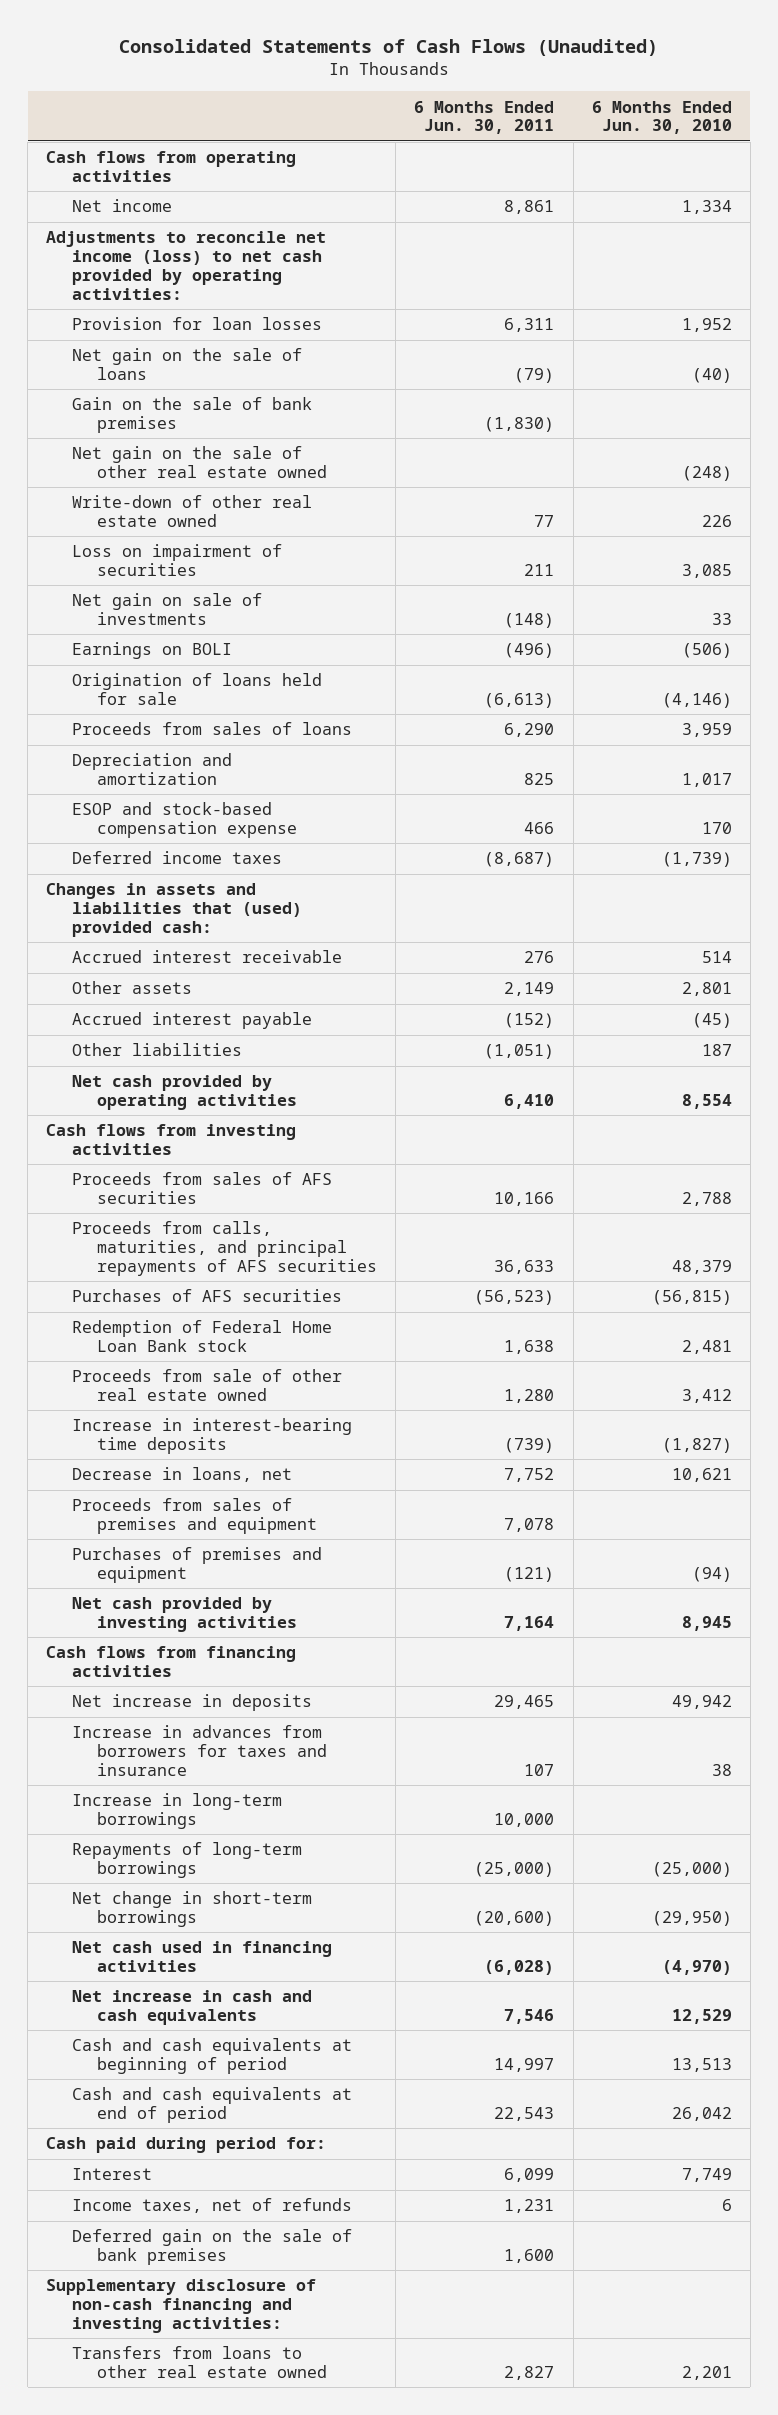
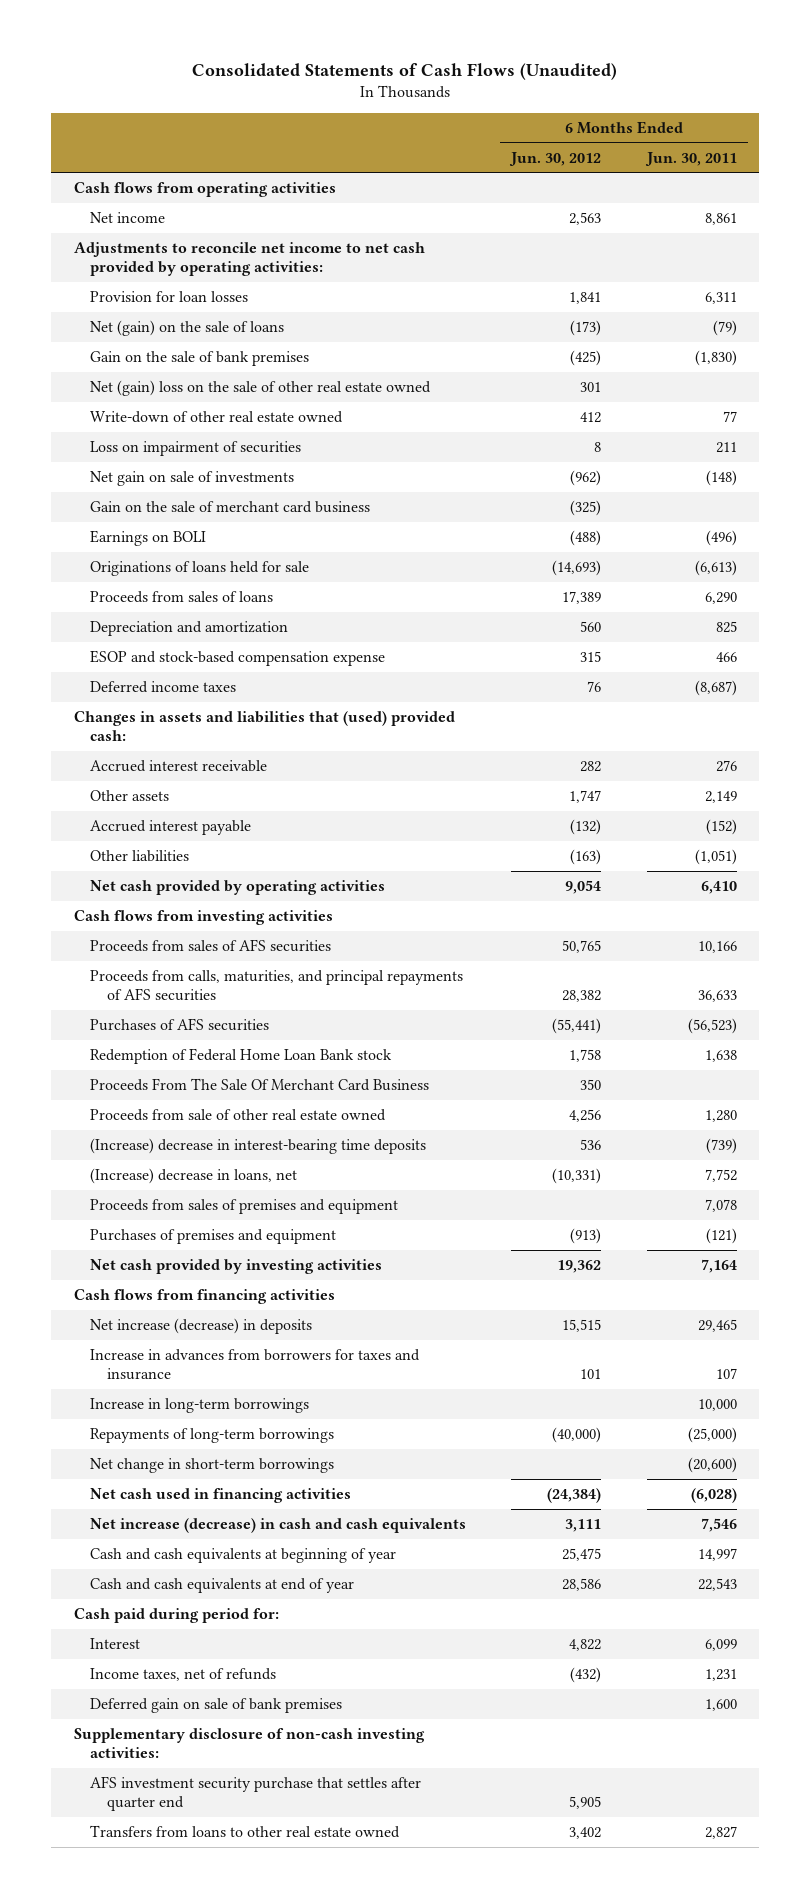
- | 6 Months Ended Jun. 30, 2011 | 6 Months Ended Jun. 30, 2010
+ | 6 Months Ended Jun. 30, 2012 | 6 Months Ended Jun. 30, 2011
- Adjustments to reconcile net income (loss) to net cash provided by operating activities:
+ Adjustments to reconcile net income to net cash provided by operating activities:
- Net gain on the sale of loans | (79) | (40)
+ Net (gain) on the sale of loans | (173) | (79)
- Net gain on the sale of other real estate owned | | (248)
+ Net (gain) loss on the sale of other real estate owned | 301 |
+ Gain on the sale of merchant card business | (325) |
- Origination of loans held for sale | (6,613) | (4,146)
+ Originations of loans held for sale | (14,693) | (6,613)
+ Proceeds From The Sale Of Merchant Card Business | 350 |
- Increase in interest-bearing time deposits | (739) | (1,827)
- Decrease in loans, net | 7,752 | 10,621
+ (Increase) decrease in interest-bearing time deposits | 536 | (739)
+ (Increase) decrease in loans, net | (10,331) | 7,752
- Net increase in deposits | 29,465 | 49,942
+ Net increase (decrease) in deposits | 15,515 | 29,465
- Net increase in cash and cash equivalents | 7,546 | 12,529
- Cash and cash equivalents at beginning of period | 14,997 | 13,513
- Cash and cash equivalents at end of period | 22,543 | 26,042
+ Net increase (decrease) in cash and cash equivalents | 3,111 | 7,546
+ Cash and cash equivalents at beginning of year | 25,475 | 14,997
+ Cash and cash equivalents at end of year | 28,586 | 22,543
- Deferred gain on the sale of bank premises | 1,600 |
- Supplementary disclosure of non-cash financing and investing activities:
+ Deferred gain on sale of bank premises | | 1,600
+ Supplementary disclosure of non-cash investing activities:
+ AFS investment security purchase that settles after quarter end | 5,905 |

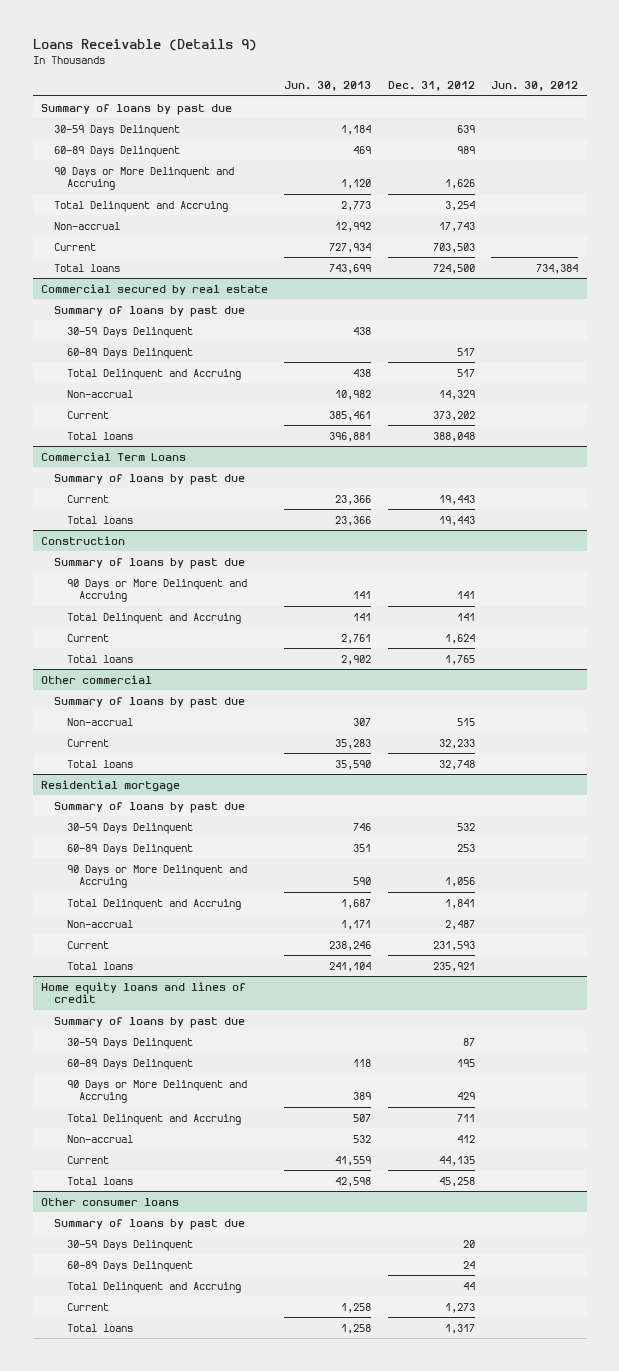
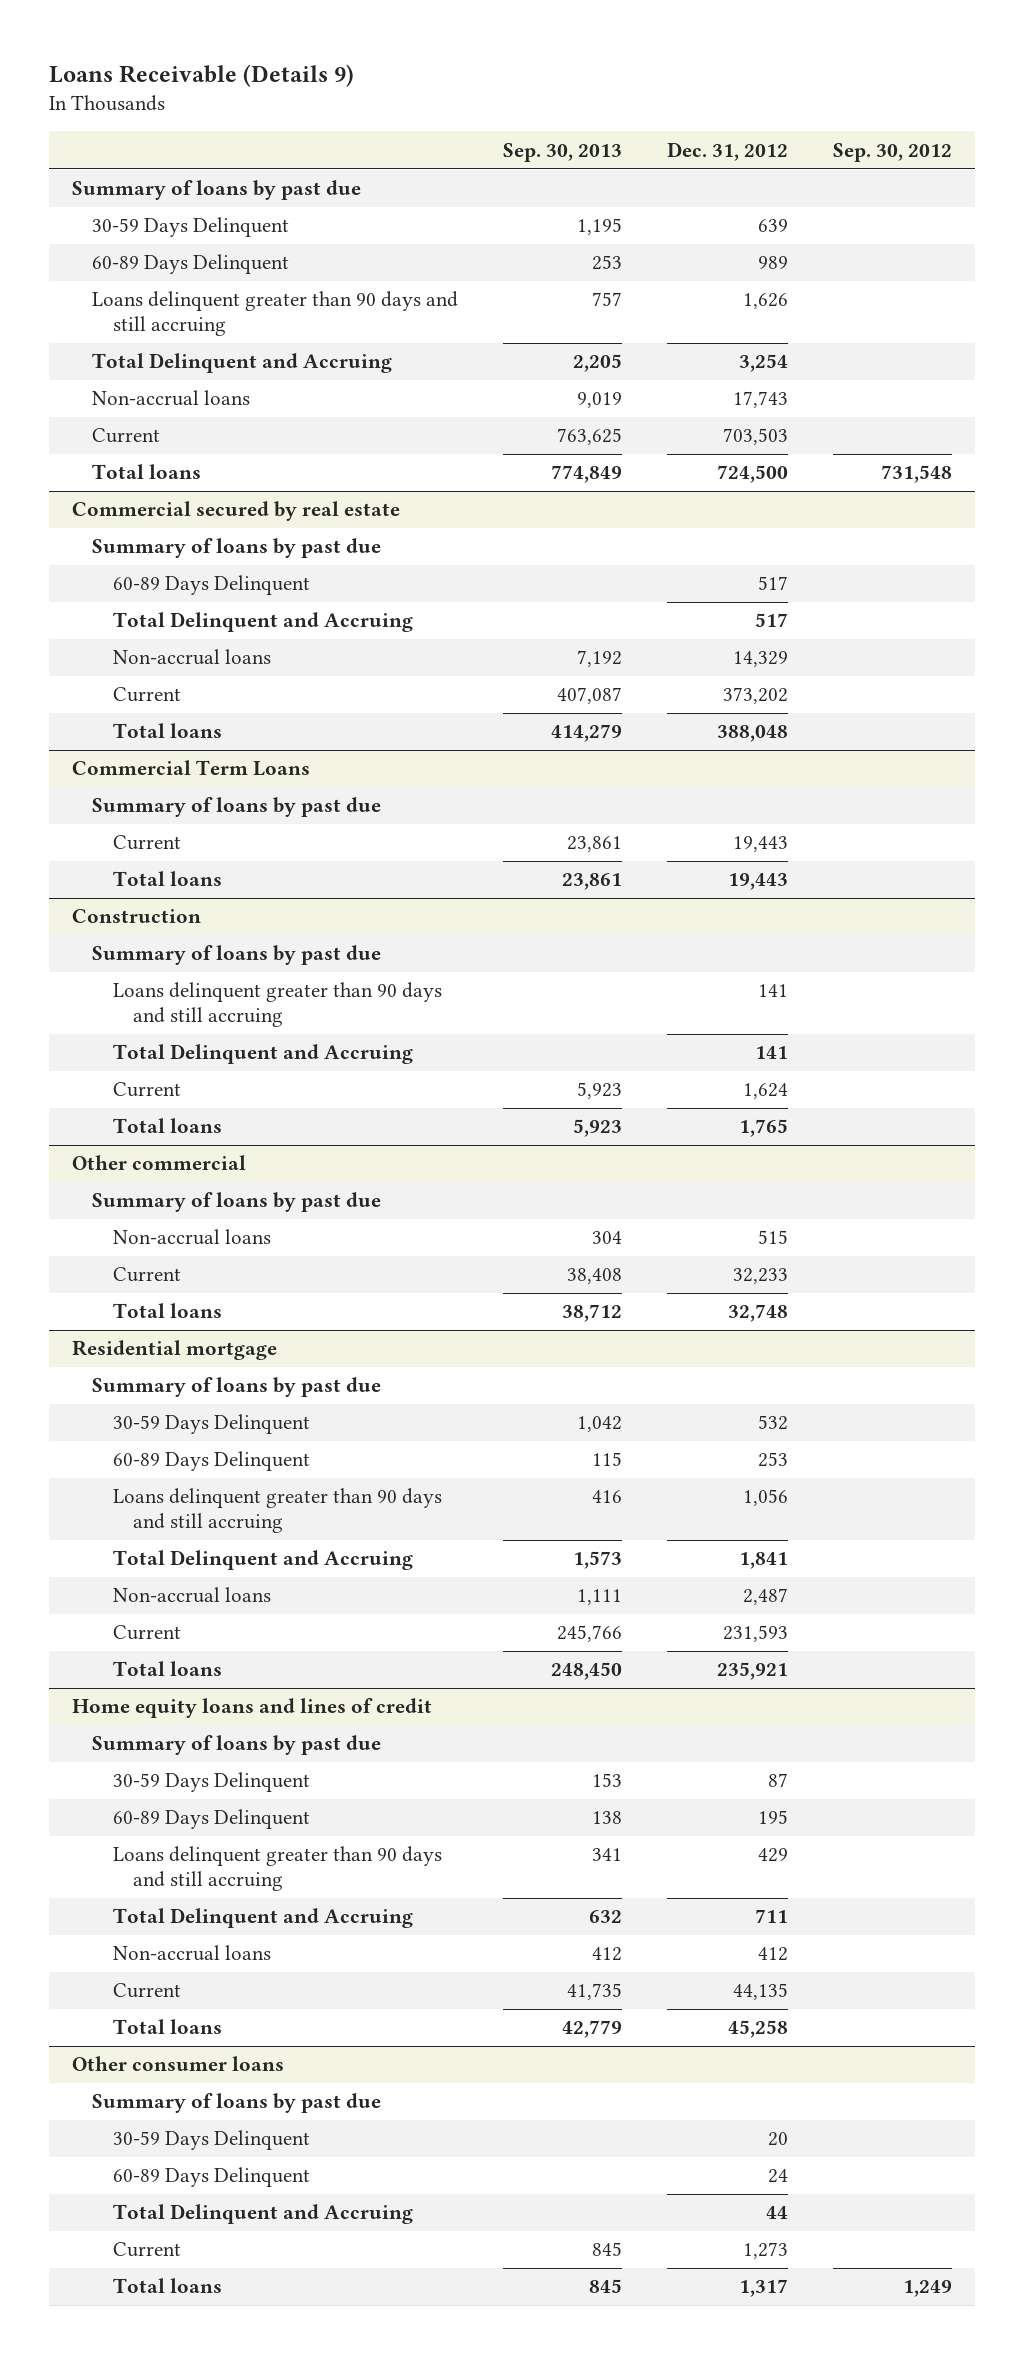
- | Jun. 30, 2013 | Dec. 31, 2012 | Jun. 30, 2012
+ | Sep. 30, 2013 | Dec. 31, 2012 | Sep. 30, 2012
- 90 Days or More Delinquent and Accruing | 1,120 | 1,626 |
+ Loans delinquent greater than 90 days and still accruing | 757 | 1,626 |
- Non-accrual | 12,992 | 17,743 |
+ Non-accrual loans | 9,019 | 17,743 |
@ Commercial secured by real estate
- 30-59 Days Delinquent | 438 | |
- Non-accrual | 10,982 | 14,329 |
+ Non-accrual loans | 7,192 | 14,329 |
@ Construction
- 90 Days or More Delinquent and Accruing | 141 | 141 |
+ Loans delinquent greater than 90 days and still accruing | | 141 |
@ Other commercial
- Non-accrual | 307 | 515 |
+ Non-accrual loans | 304 | 515 |
@ Residential mortgage
- 90 Days or More Delinquent and Accruing | 590 | 1,056 |
+ Loans delinquent greater than 90 days and still accruing | 416 | 1,056 |
- Non-accrual | 1,171 | 2,487 |
+ Non-accrual loans | 1,111 | 2,487 |
@ Home equity loans and lines of credit
- 90 Days or More Delinquent and Accruing | 389 | 429 |
+ Loans delinquent greater than 90 days and still accruing | 341 | 429 |
- Non-accrual | 532 | 412 |
+ Non-accrual loans | 412 | 412 |

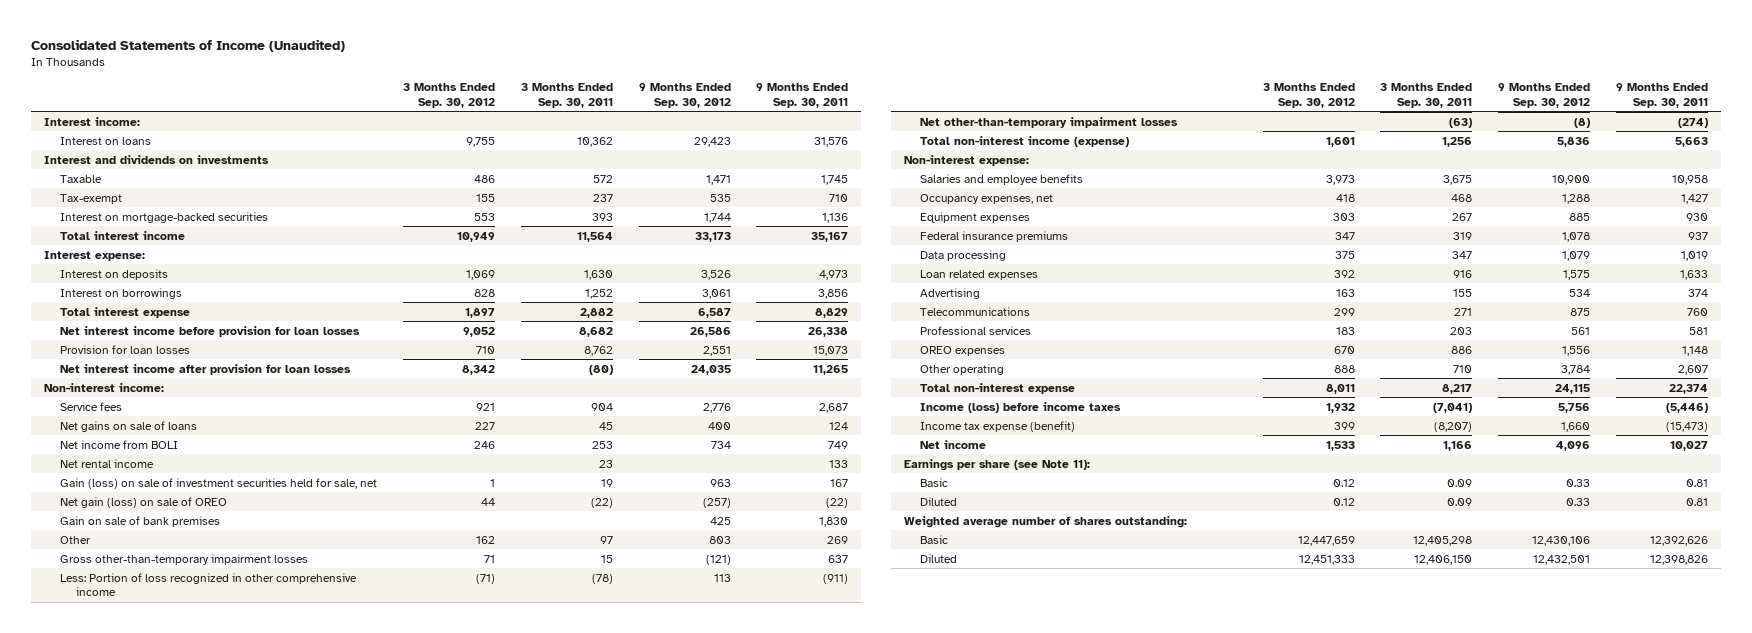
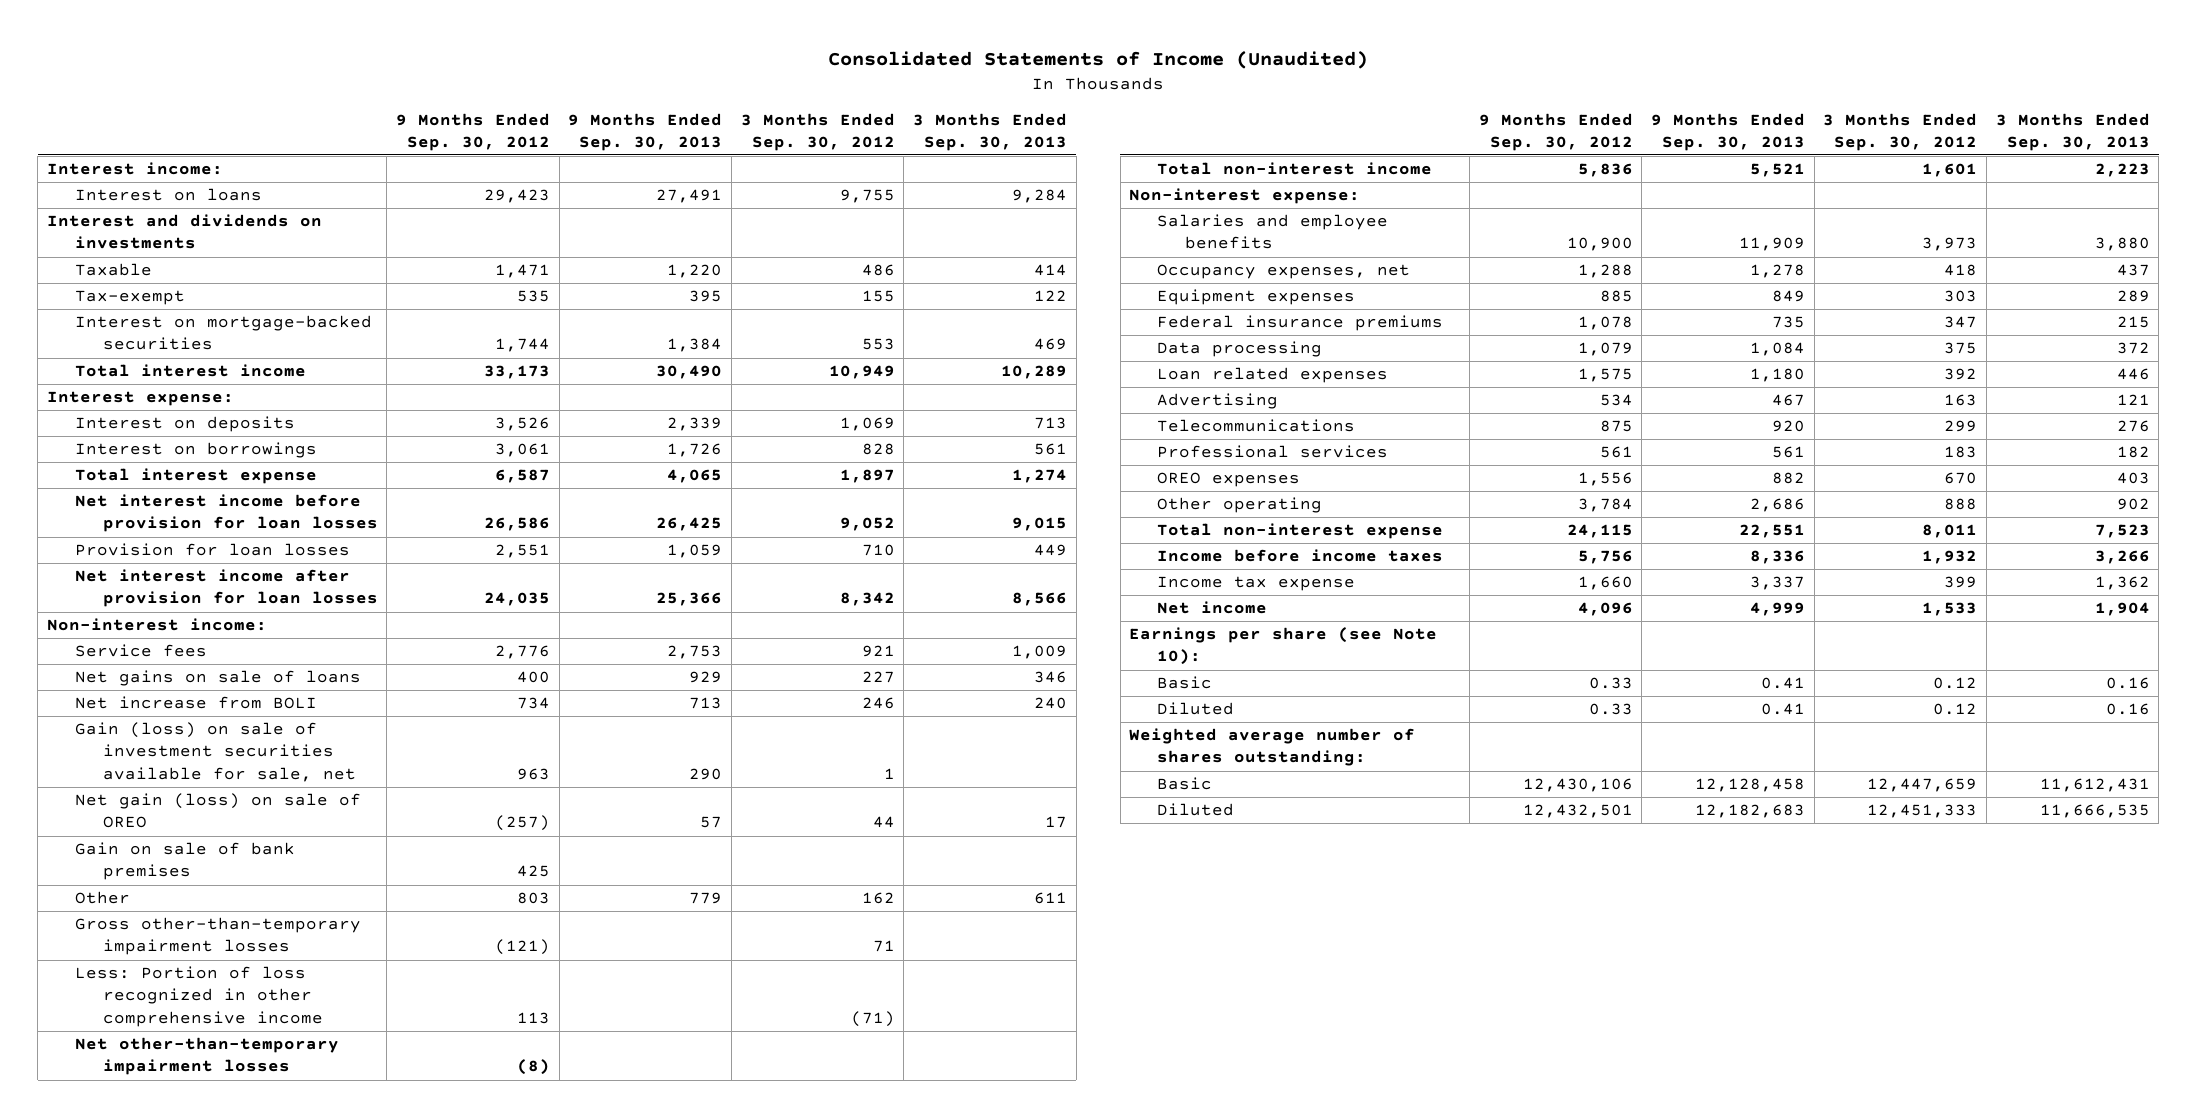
- | 3 Months Ended Sep. 30, 2012 | 3 Months Ended Sep. 30, 2011 | 9 Months Ended Sep. 30, 2012 | 9 Months Ended Sep. 30, 2011
+ | 9 Months Ended Sep. 30, 2012 | 9 Months Ended Sep. 30, 2013 | 3 Months Ended Sep. 30, 2012 | 3 Months Ended Sep. 30, 2013
- Net income from BOLI | 246 | 253 | 734 | 749
- Net rental income | | 23 | | 133
- Gain (loss) on sale of investment securities held for sale, net | 1 | 19 | 963 | 167
+ Net increase from BOLI | 734 | 713 | 246 | 240
+ Gain (loss) on sale of investment securities available for sale, net | 963 | 290 | 1 |
- Total non-interest income (expense) | 1,601 | 1,256 | 5,836 | 5,663
+ Total non-interest income | 5,836 | 5,521 | 1,601 | 2,223
- Income (loss) before income taxes | 1,932 | (7,041) | 5,756 | (5,446)
- Income tax expense (benefit) | 399 | (8,207) | 1,660 | (15,473)
+ Income before income taxes | 5,756 | 8,336 | 1,932 | 3,266
+ Income tax expense | 1,660 | 3,337 | 399 | 1,362
- Earnings per share (see Note 11):
+ Earnings per share (see Note 10):

